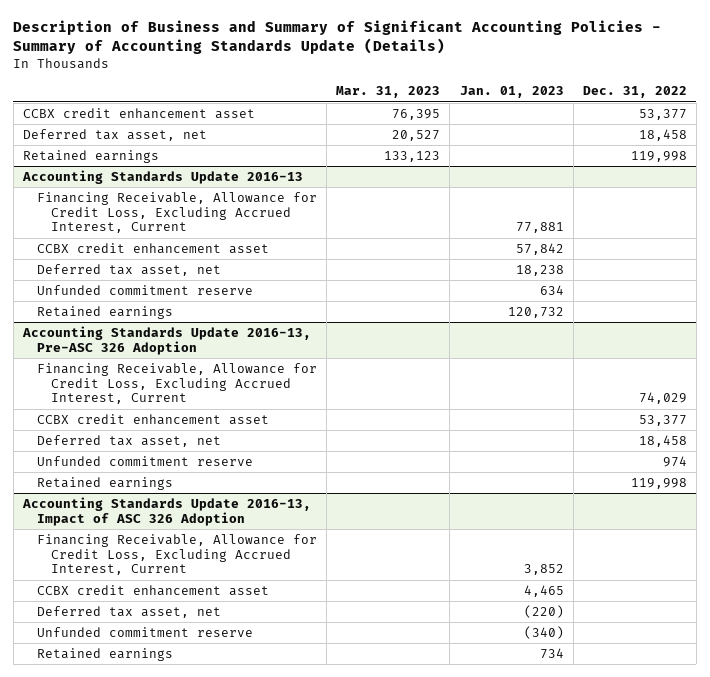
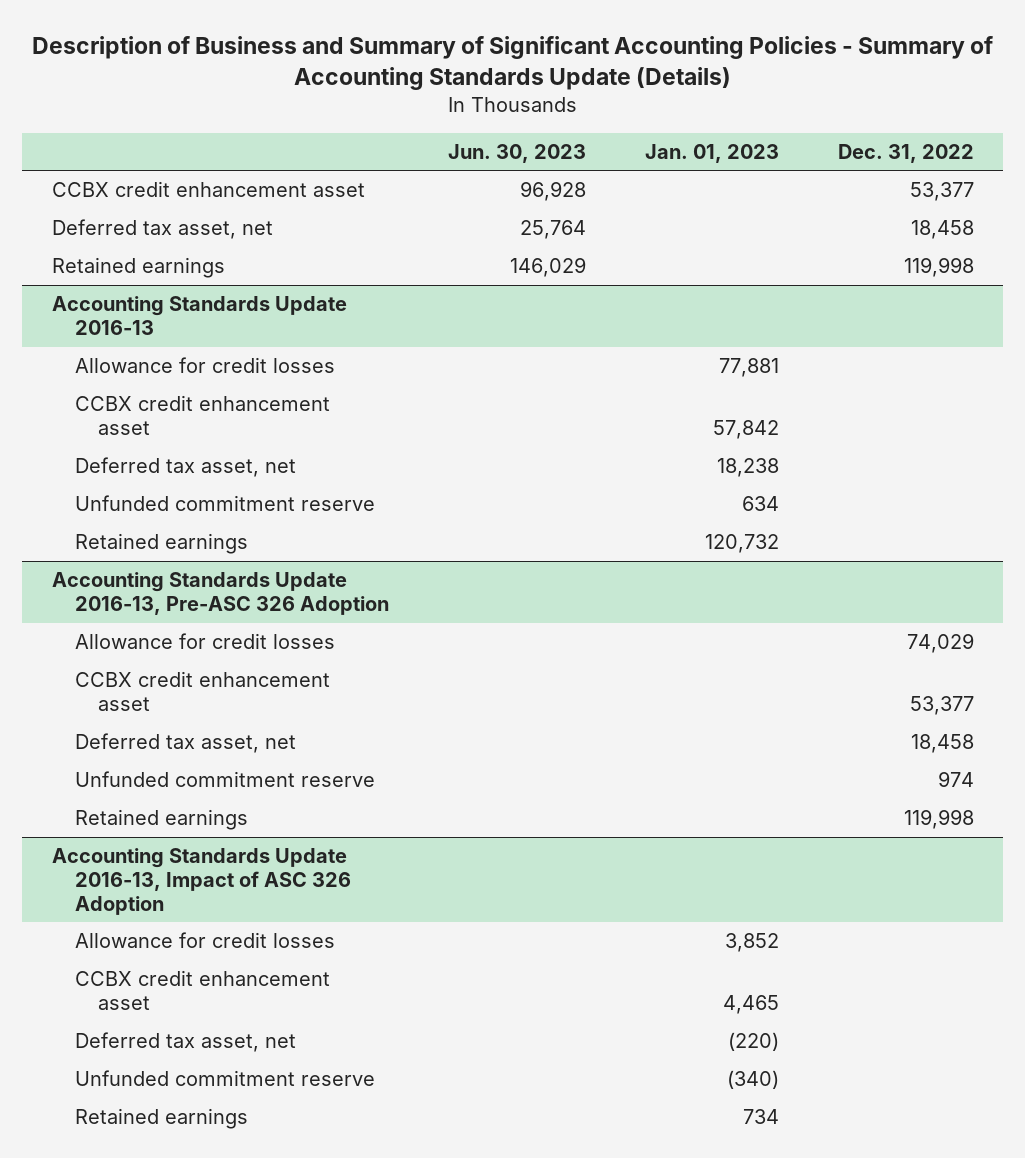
- | Mar. 31, 2023 | Jan. 01, 2023 | Dec. 31, 2022
+ | Jun. 30, 2023 | Jan. 01, 2023 | Dec. 31, 2022
@ Accounting Standards Update 2016-13
- Financing Receivable, Allowance for Credit Loss, Excluding Accrued Interest, Current | | 77,881 |
+ Allowance for credit losses | | 77,881 |
@ Accounting Standards Update 2016-13, Pre-ASC 326 Adoption
- Financing Receivable, Allowance for Credit Loss, Excluding Accrued Interest, Current | | | 74,029
+ Allowance for credit losses | | | 74,029
@ Accounting Standards Update 2016-13, Impact of ASC 326 Adoption
- Financing Receivable, Allowance for Credit Loss, Excluding Accrued Interest, Current | | 3,852 |
+ Allowance for credit losses | | 3,852 |

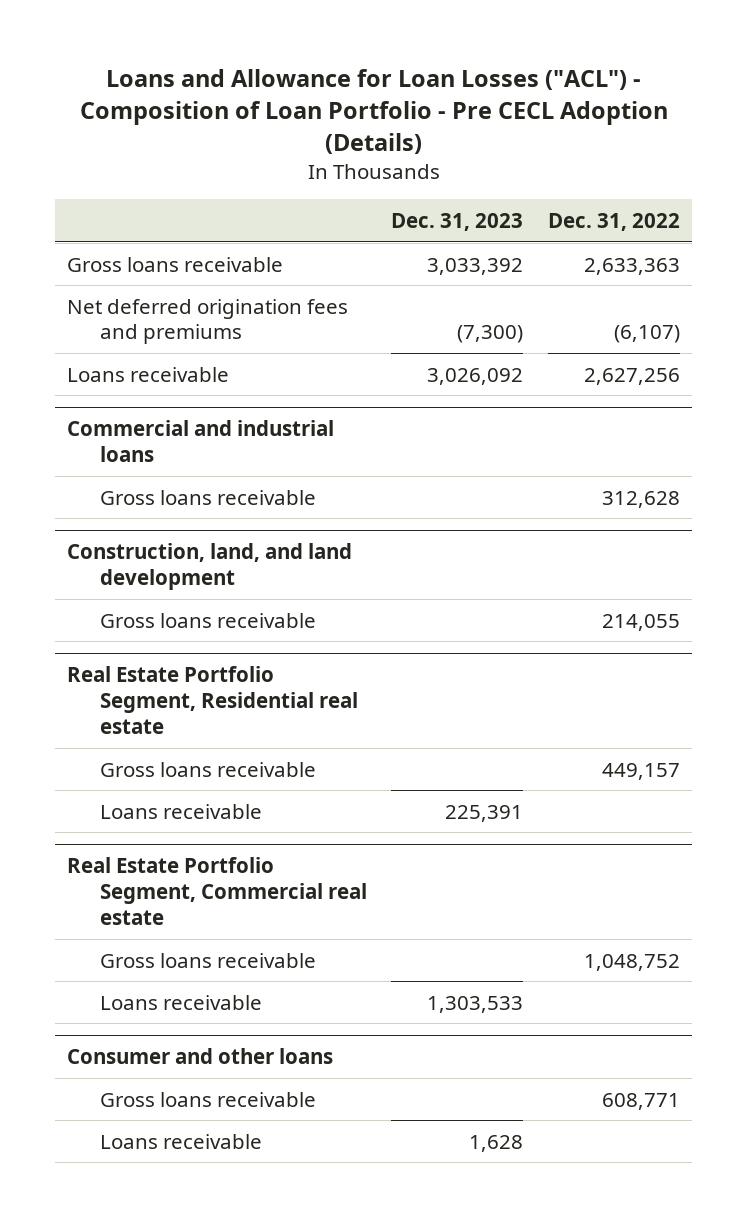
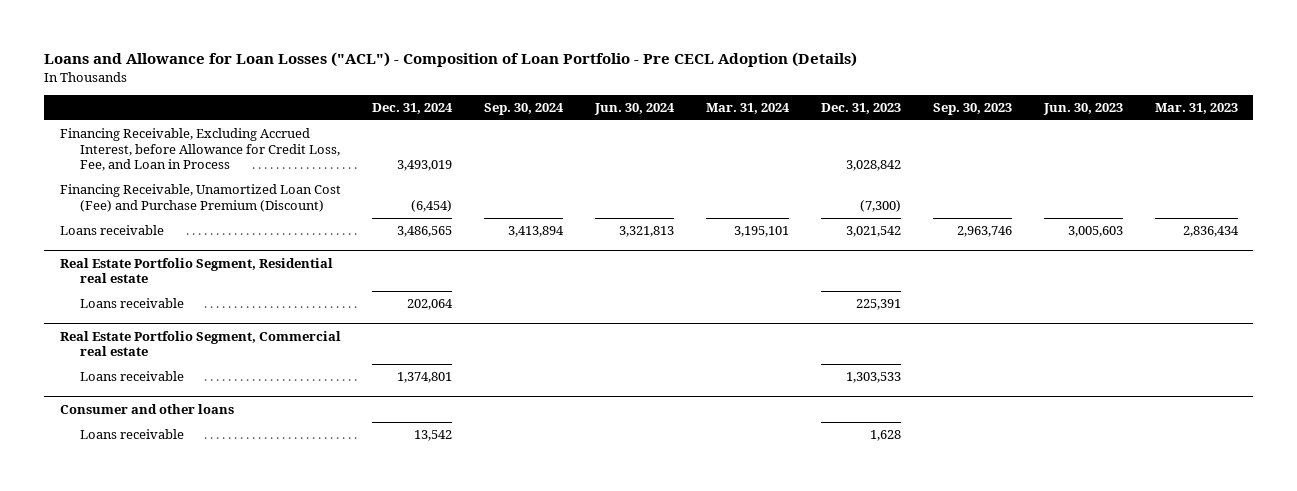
- | Dec. 31, 2023 | Dec. 31, 2022
+ | Dec. 31, 2024 | Sep. 30, 2024 | Jun. 30, 2024 | Mar. 31, 2024 | Dec. 31, 2023 | Sep. 30, 2023 | Jun. 30, 2023 | Mar. 31, 2023
- Gross loans receivable | 3,033,392 | 2,633,363
- Net deferred origination fees and premiums | (7,300) | (6,107)
- Loans receivable | 3,026,092 | 2,627,256
- Commercial and industrial loans
- Gross loans receivable | | 312,628
- Construction, land, and land development
- Gross loans receivable | | 214,055
+ Financing Receivable, Excluding Accrued Interest, before Allowance for Credit Loss, Fee, and Loan in Process | 3,493,019 | | | | 3,028,842 | | |
+ Financing Receivable, Unamortized Loan Cost (Fee) and Purchase Premium (Discount) | (6,454) | | | | (7,300) | | |
+ Loans receivable | 3,486,565 | 3,413,894 | 3,321,813 | 3,195,101 | 3,021,542 | 2,963,746 | 3,005,603 | 2,836,434
@ Real Estate Portfolio Segment, Residential real estate
- Gross loans receivable | | 449,157
@ Real Estate Portfolio Segment, Commercial real estate
- Gross loans receivable | | 1,048,752
@ Consumer and other loans
- Gross loans receivable | | 608,771

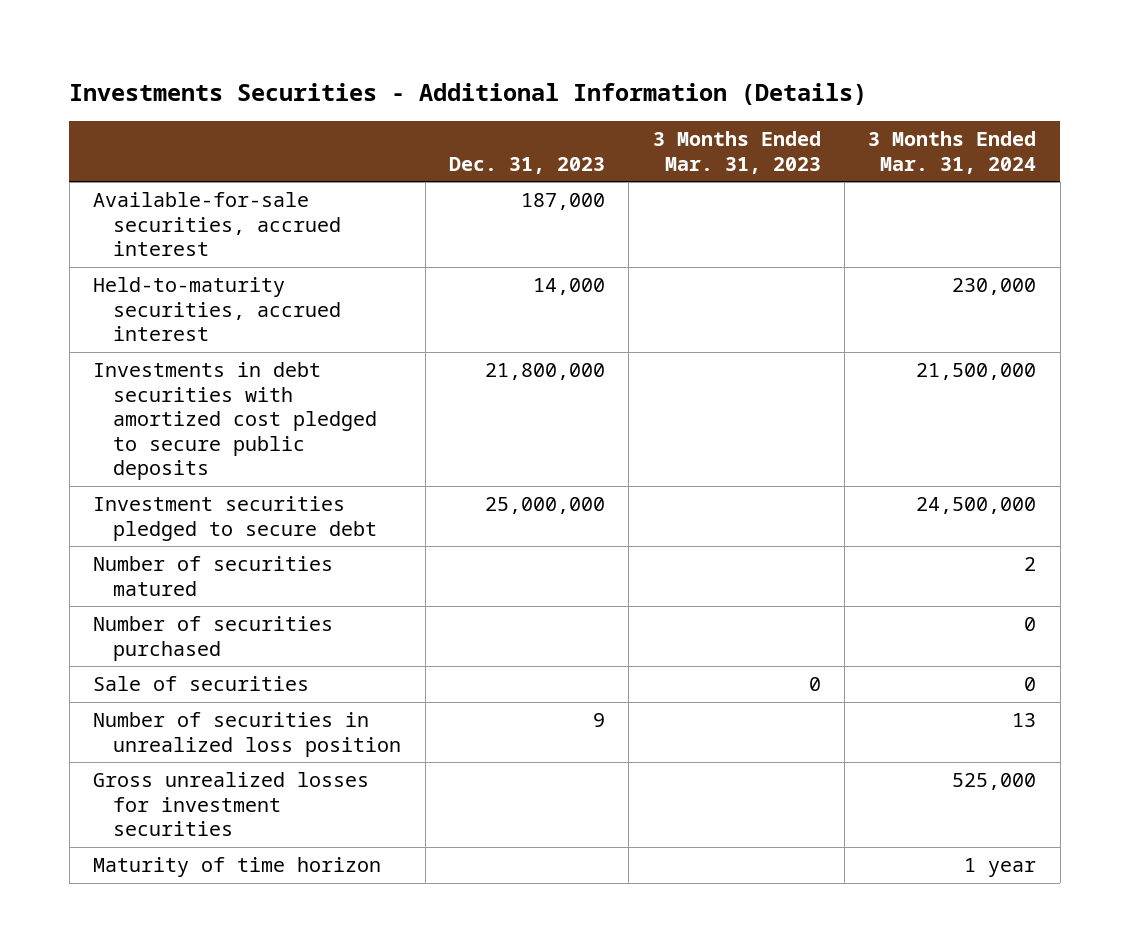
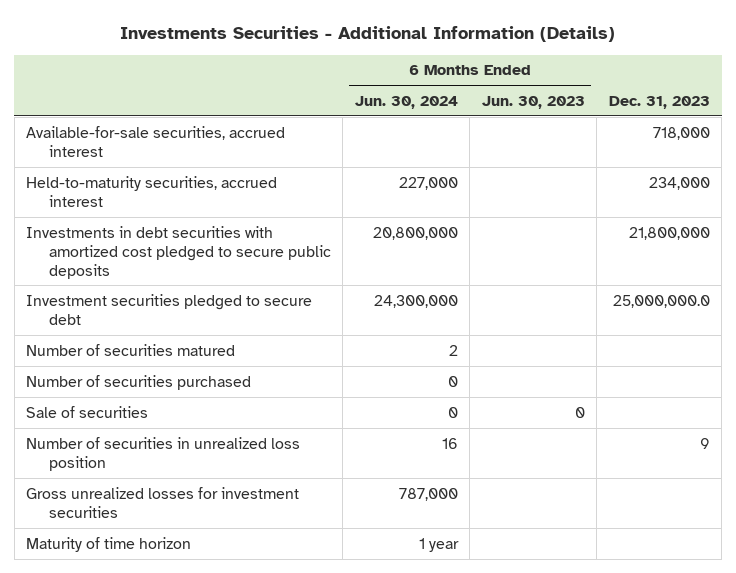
- | Dec. 31, 2023 | 3 Months Ended Mar. 31, 2023 | 3 Months Ended Mar. 31, 2024
+ | 6 Months Ended Jun. 30, 2024 | 6 Months Ended Jun. 30, 2023 | Dec. 31, 2023
- Available-for-sale securities, accrued interest | 187,000 | |
- Held-to-maturity securities, accrued interest | 14,000 | | 230,000
+ Available-for-sale securities, accrued interest | | | 718,000
+ Held-to-maturity securities, accrued interest | 227,000 | | 234,000
- Investment securities pledged to secure debt | 25,000,000 | | 24,500,000
+ Investment securities pledged to secure debt | 24,300,000 | | 25,000,000.0

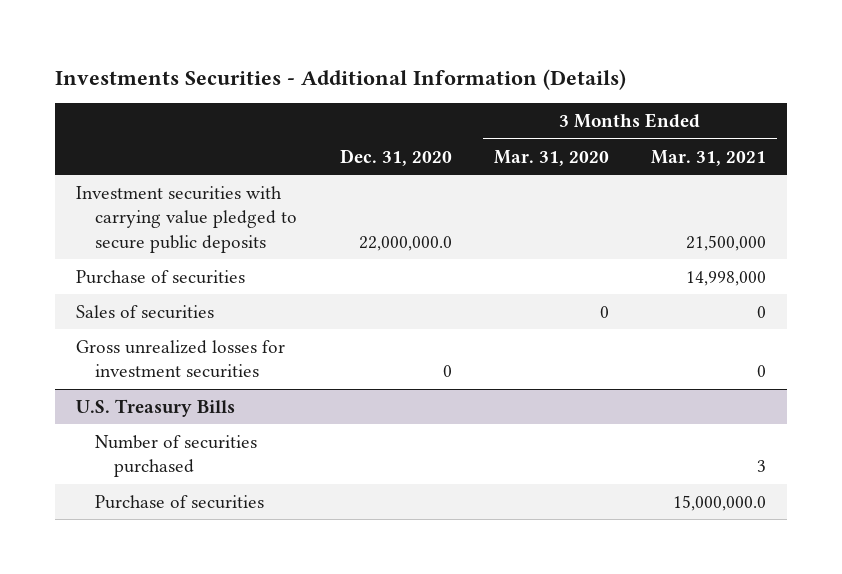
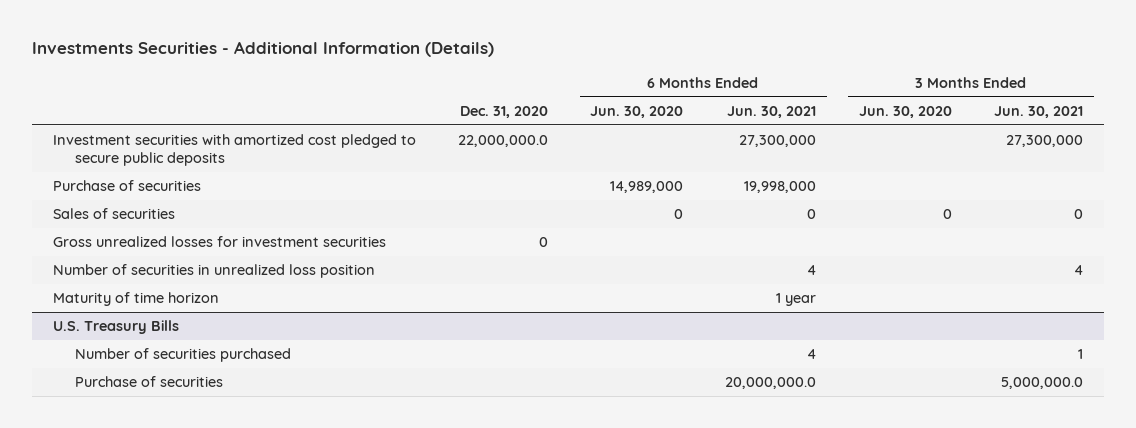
- | Dec. 31, 2020 | 3 Months Ended Mar. 31, 2020 | 3 Months Ended Mar. 31, 2021
+ | Dec. 31, 2020 | 6 Months Ended Jun. 30, 2020 | 6 Months Ended Jun. 30, 2021 | 3 Months Ended Jun. 30, 2020 | 3 Months Ended Jun. 30, 2021
- Investment securities with carrying value pledged to secure public deposits | 22,000,000.0 | | 21,500,000
+ Investment securities with amortized cost pledged to secure public deposits | 22,000,000.0 | | 27,300,000 | | 27,300,000
+ Number of securities in unrealized loss position | | | 4 | | 4
+ Maturity of time horizon | | | 1 year | |

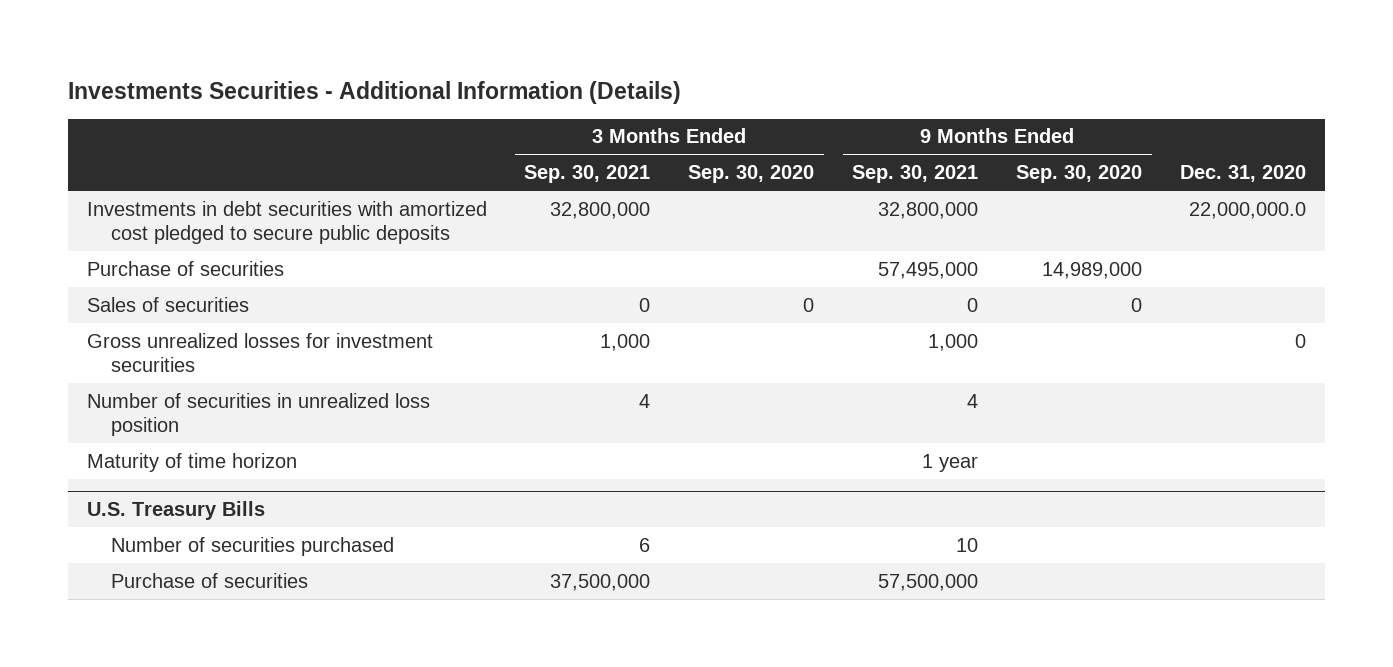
- | Dec. 31, 2020 | 6 Months Ended Jun. 30, 2020 | 6 Months Ended Jun. 30, 2021 | 3 Months Ended Jun. 30, 2020 | 3 Months Ended Jun. 30, 2021
+ | 3 Months Ended Sep. 30, 2021 | 3 Months Ended Sep. 30, 2020 | 9 Months Ended Sep. 30, 2021 | 9 Months Ended Sep. 30, 2020 | Dec. 31, 2020
- Investment securities with amortized cost pledged to secure public deposits | 22,000,000.0 | | 27,300,000 | | 27,300,000
+ Investments in debt securities with amortized cost pledged to secure public deposits | 32,800,000 | | 32,800,000 | | 22,000,000.0

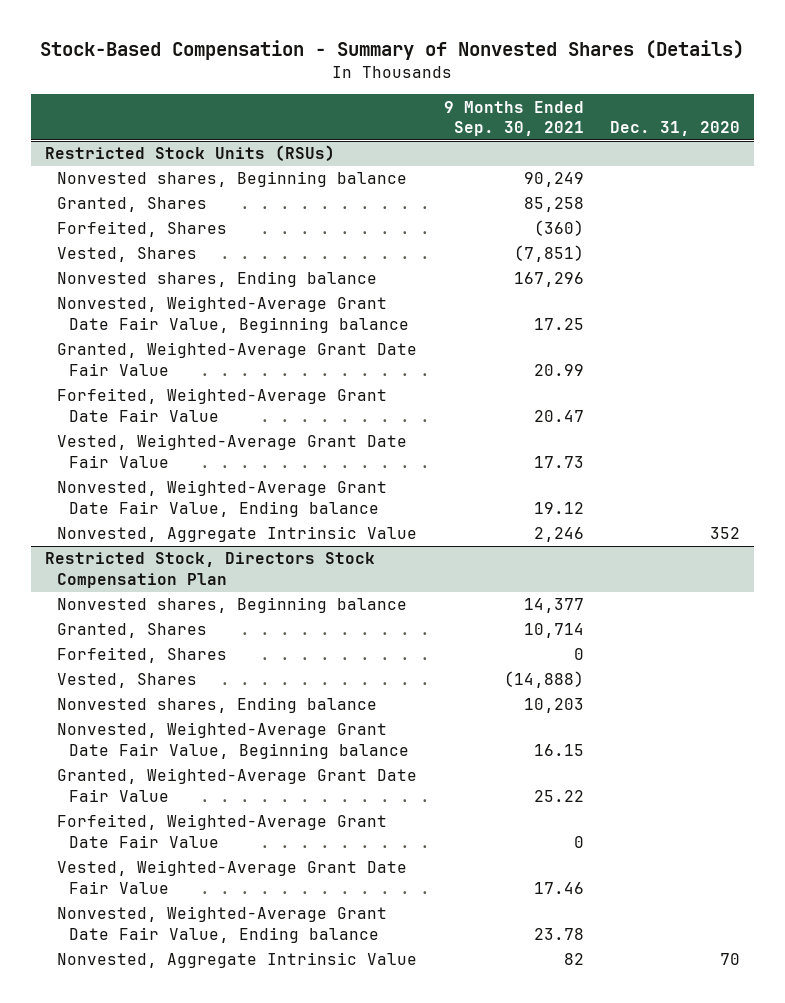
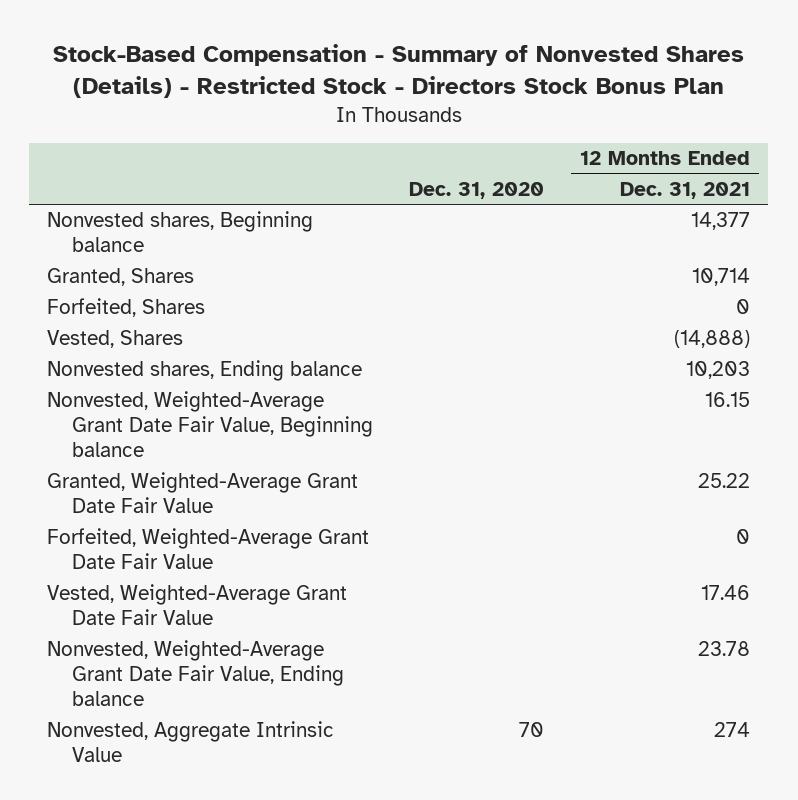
- Stock-Based Compensation - Summary of Nonvested Shares (Details)
+ Stock-Based Compensation - Summary of Nonvested Shares (Details) - Restricted Stock - Directors Stock Bonus Plan
- | 9 Months Ended Sep. 30, 2021 | Dec. 31, 2020
+ | Dec. 31, 2020 | 12 Months Ended Dec. 31, 2021
- Restricted Stock Units (RSUs)
- Nonvested shares, Beginning balance | 90,249 |
- Granted, Shares | 85,258 |
- Forfeited, Shares | (360) |
- Vested, Shares | (7,851) |
- Nonvested shares, Ending balance | 167,296 |
- Nonvested, Weighted-Average Grant Date Fair Value, Beginning balance | 17.25 |
- Granted, Weighted-Average Grant Date Fair Value | 20.99 |
- Forfeited, Weighted-Average Grant Date Fair Value | 20.47 |
- Vested, Weighted-Average Grant Date Fair Value | 17.73 |
- Nonvested, Weighted-Average Grant Date Fair Value, Ending balance | 19.12 |
- Nonvested, Aggregate Intrinsic Value | 2,246 | 352
- Restricted Stock, Directors Stock Compensation Plan

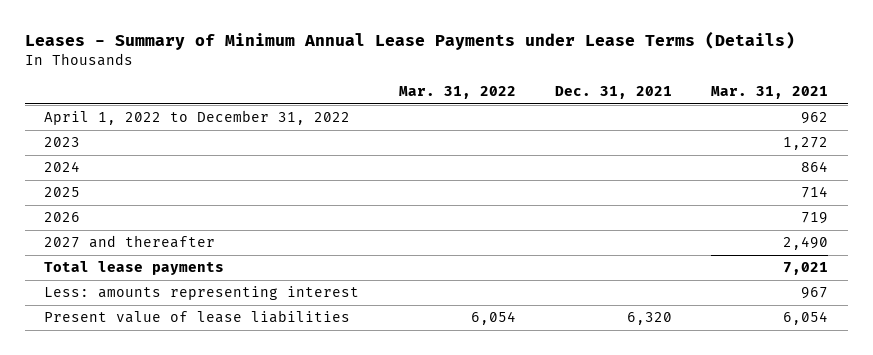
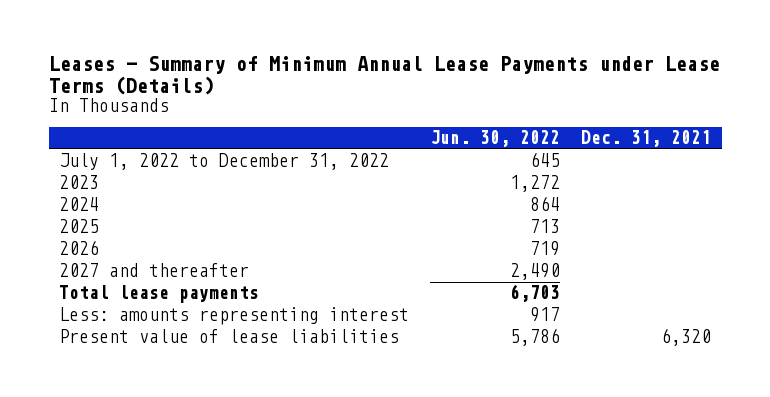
- | Mar. 31, 2022 | Dec. 31, 2021 | Mar. 31, 2021
+ | Jun. 30, 2022 | Dec. 31, 2021
- April 1, 2022 to December 31, 2022 | | | 962
+ July 1, 2022 to December 31, 2022 | 645 |

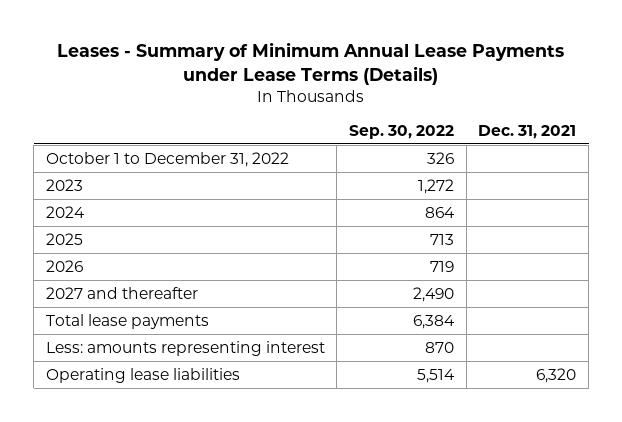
- | Jun. 30, 2022 | Dec. 31, 2021
+ | Sep. 30, 2022 | Dec. 31, 2021
- July 1, 2022 to December 31, 2022 | 645 |
+ October 1 to December 31, 2022 | 326 |
- Present value of lease liabilities | 5,786 | 6,320
+ Operating lease liabilities | 5,514 | 6,320

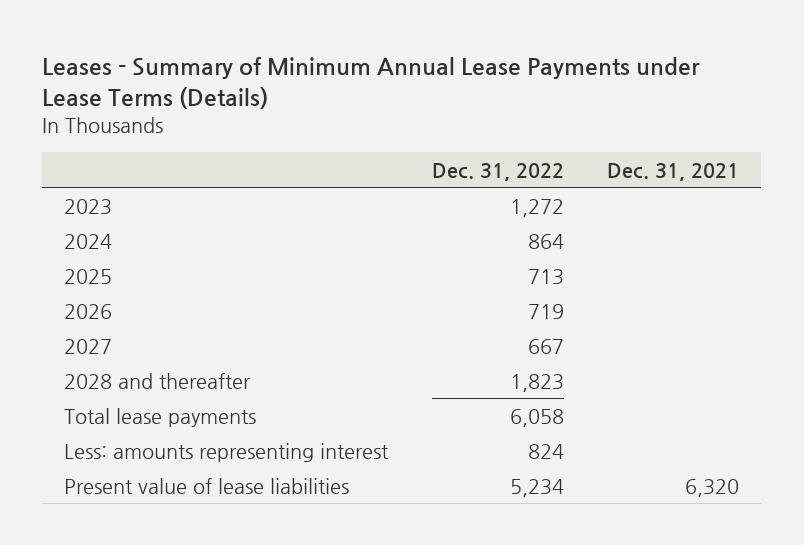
- | Sep. 30, 2022 | Dec. 31, 2021
+ | Dec. 31, 2022 | Dec. 31, 2021
- October 1 to December 31, 2022 | 326 |
- 2027 and thereafter | 2,490 |
+ 2027 | 667 |
+ 2028 and thereafter | 1,823 |
- Operating lease liabilities | 5,514 | 6,320
+ Present value of lease liabilities | 5,234 | 6,320

